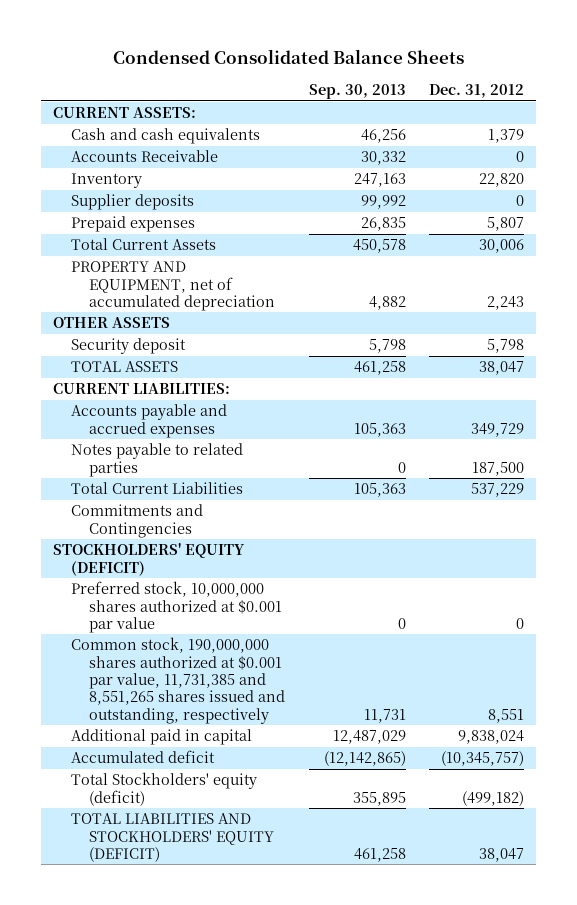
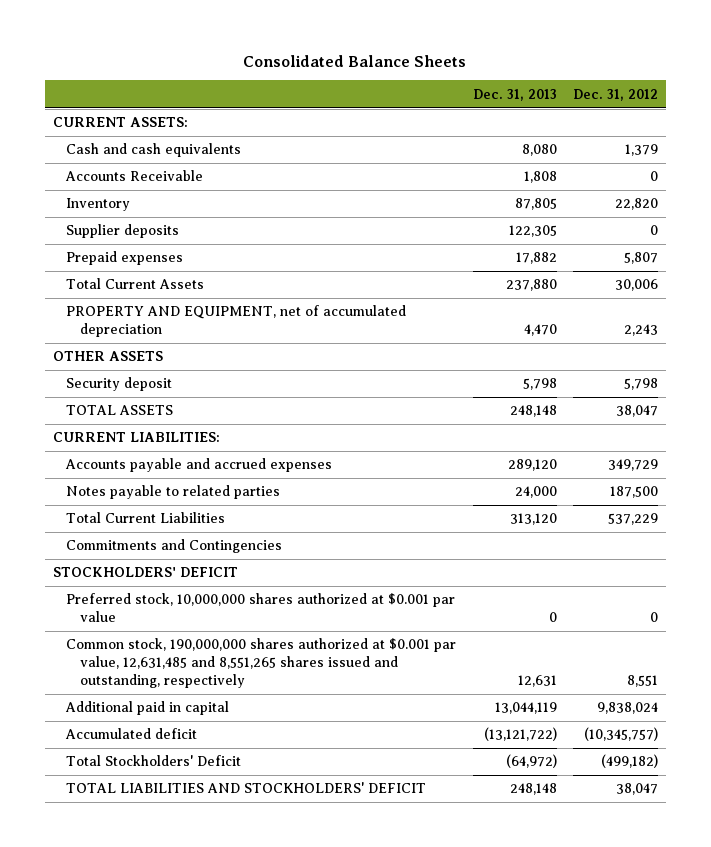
- Condensed Consolidated Balance Sheets
+ Consolidated Balance Sheets
- | Sep. 30, 2013 | Dec. 31, 2012
+ | Dec. 31, 2013 | Dec. 31, 2012
- STOCKHOLDERS' EQUITY (DEFICIT)
+ STOCKHOLDERS' DEFICIT
- Common stock, 190,000,000 shares authorized at $0.001 par value, 11,731,385 and 8,551,265 shares issued and outstanding, respectively | 11,731 | 8,551
+ Common stock, 190,000,000 shares authorized at $0.001 par value, 12,631,485 and 8,551,265 shares issued and outstanding, respectively | 12,631 | 8,551
- Total Stockholders' equity (deficit) | 355,895 | (499,182)
- TOTAL LIABILITIES AND STOCKHOLDERS' EQUITY (DEFICIT) | 461,258 | 38,047
+ Total Stockholders' Deficit | (64,972) | (499,182)
+ TOTAL LIABILITIES AND STOCKHOLDERS' DEFICIT | 248,148 | 38,047

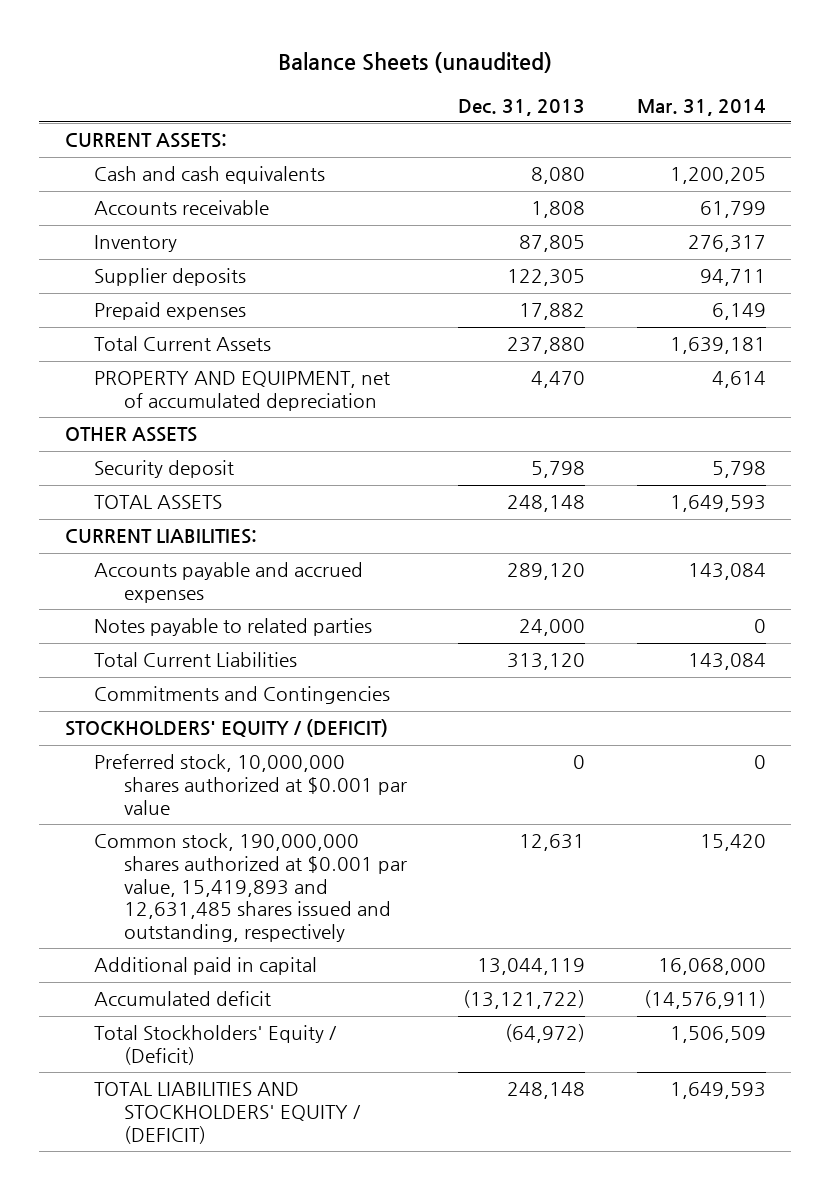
- Consolidated Balance Sheets
+ Balance Sheets (unaudited)
- | Dec. 31, 2013 | Dec. 31, 2012
+ | Dec. 31, 2013 | Mar. 31, 2014
- Accounts Receivable | 1,808 | 0
+ Accounts receivable | 1,808 | 61,799
- STOCKHOLDERS' DEFICIT
+ STOCKHOLDERS' EQUITY / (DEFICIT)
- Common stock, 190,000,000 shares authorized at $0.001 par value, 12,631,485 and 8,551,265 shares issued and outstanding, respectively | 12,631 | 8,551
+ Common stock, 190,000,000 shares authorized at $0.001 par value, 15,419,893 and 12,631,485 shares issued and outstanding, respectively | 12,631 | 15,420
- Total Stockholders' Deficit | (64,972) | (499,182)
- TOTAL LIABILITIES AND STOCKHOLDERS' DEFICIT | 248,148 | 38,047
+ Total Stockholders' Equity / (Deficit) | (64,972) | 1,506,509
+ TOTAL LIABILITIES AND STOCKHOLDERS' EQUITY / (DEFICIT) | 248,148 | 1,649,593

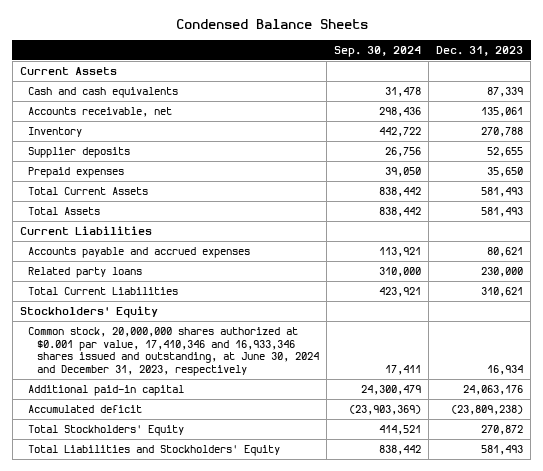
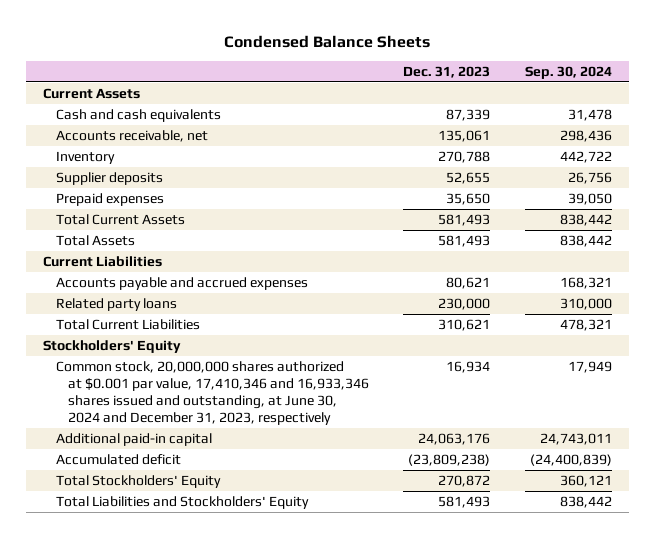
- | Sep. 30, 2024 | Dec. 31, 2023
+ | Dec. 31, 2023 | Sep. 30, 2024
- Accounts payable and accrued expenses | 113,921 | 80,621
+ Accounts payable and accrued expenses | 80,621 | 168,321
- Total Current Liabilities | 423,921 | 310,621
+ Total Current Liabilities | 310,621 | 478,321
- Common stock, 20,000,000 shares authorized at $0.001 par value, 17,410,346 and 16,933,346 shares issued and outstanding, at June 30, 2024 and December 31, 2023, respectively | 17,411 | 16,934
- Additional paid-in capital | 24,300,479 | 24,063,176
- Accumulated deficit | (23,903,369) | (23,809,238)
- Total Stockholders' Equity | 414,521 | 270,872
+ Common stock, 20,000,000 shares authorized at $0.001 par value, 17,410,346 and 16,933,346 shares issued and outstanding, at June 30, 2024 and December 31, 2023, respectively | 16,934 | 17,949
+ Additional paid-in capital | 24,063,176 | 24,743,011
+ Accumulated deficit | (23,809,238) | (24,400,839)
+ Total Stockholders' Equity | 270,872 | 360,121

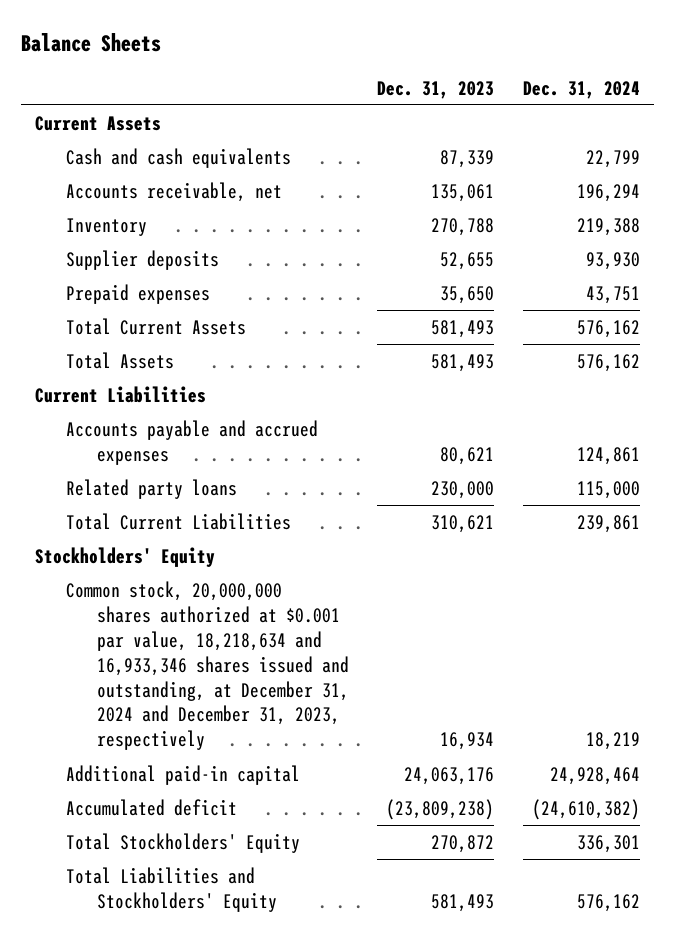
- Condensed Balance Sheets
+ Balance Sheets
- | Dec. 31, 2023 | Sep. 30, 2024
+ | Dec. 31, 2023 | Dec. 31, 2024
- Common stock, 20,000,000 shares authorized at $0.001 par value, 17,410,346 and 16,933,346 shares issued and outstanding, at June 30, 2024 and December 31, 2023, respectively | 16,934 | 17,949
+ Common stock, 20,000,000 shares authorized at $0.001 par value, 18,218,634 and 16,933,346 shares issued and outstanding, at December 31, 2024 and December 31, 2023, respectively | 16,934 | 18,219

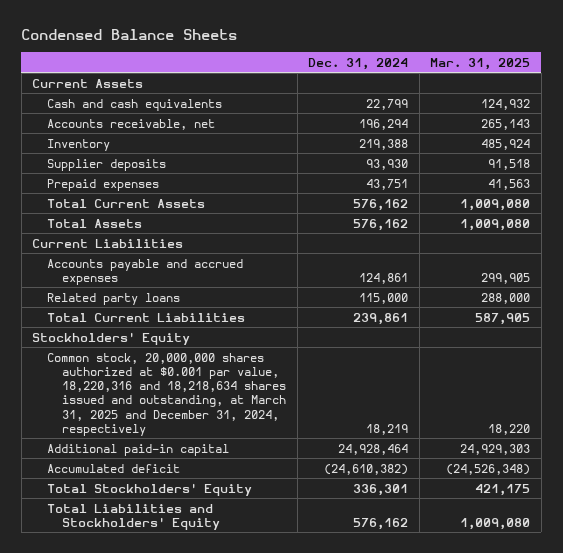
- Balance Sheets
+ Condensed Balance Sheets
- | Dec. 31, 2023 | Dec. 31, 2024
+ | Dec. 31, 2024 | Mar. 31, 2025
- Common stock, 20,000,000 shares authorized at $0.001 par value, 18,218,634 and 16,933,346 shares issued and outstanding, at December 31, 2024 and December 31, 2023, respectively | 16,934 | 18,219
+ Common stock, 20,000,000 shares authorized at $0.001 par value, 18,220,316 and 18,218,634 shares issued and outstanding, at March 31, 2025 and December 31, 2024, respectively | 18,219 | 18,220

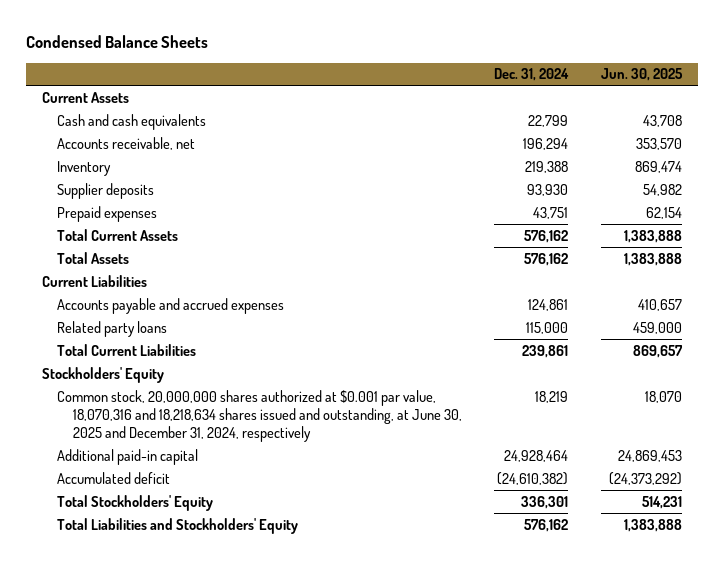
- | Dec. 31, 2024 | Mar. 31, 2025
+ | Dec. 31, 2024 | Jun. 30, 2025
- Common stock, 20,000,000 shares authorized at $0.001 par value, 18,220,316 and 18,218,634 shares issued and outstanding, at March 31, 2025 and December 31, 2024, respectively | 18,219 | 18,220
+ Common stock, 20,000,000 shares authorized at $0.001 par value, 18,070,316 and 18,218,634 shares issued and outstanding, at June 30, 2025 and December 31, 2024, respectively | 18,219 | 18,070

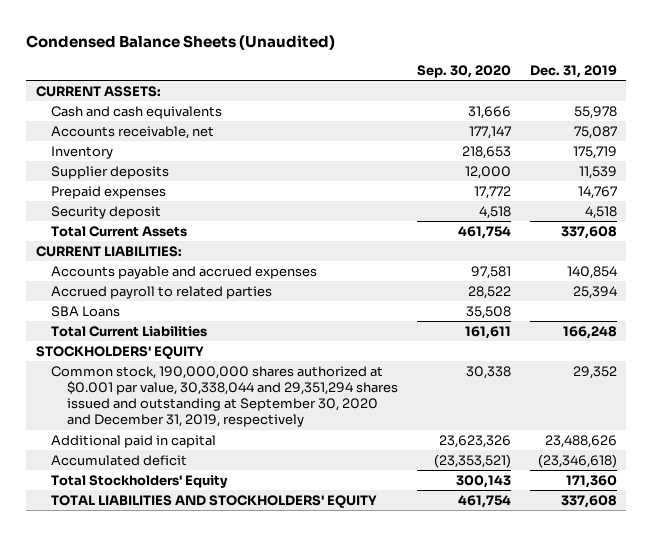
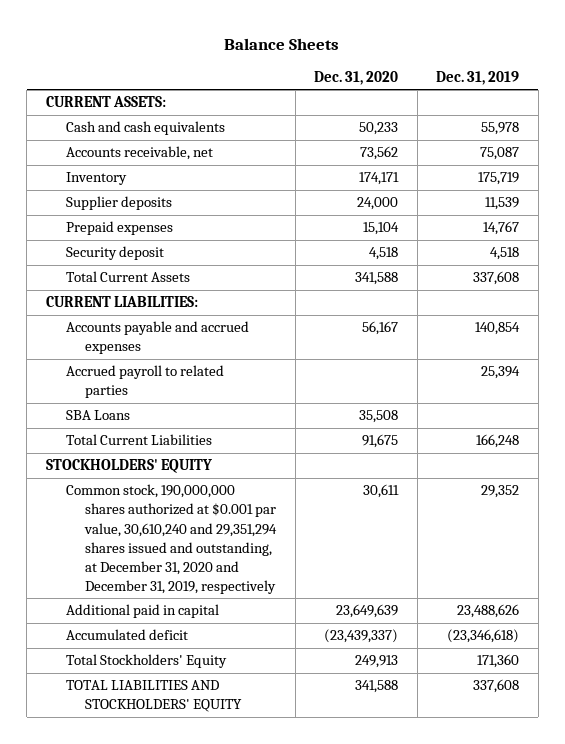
- Condensed Balance Sheets (Unaudited)
+ Balance Sheets
- | Sep. 30, 2020 | Dec. 31, 2019
+ | Dec. 31, 2020 | Dec. 31, 2019
- Common stock, 190,000,000 shares authorized at $0.001 par value, 30,338,044 and 29,351,294 shares issued and outstanding at September 30, 2020 and December 31, 2019, respectively | 30,338 | 29,352
+ Common stock, 190,000,000 shares authorized at $0.001 par value, 30,610,240 and 29,351,294 shares issued and outstanding, at December 31, 2020 and December 31, 2019, respectively | 30,611 | 29,352

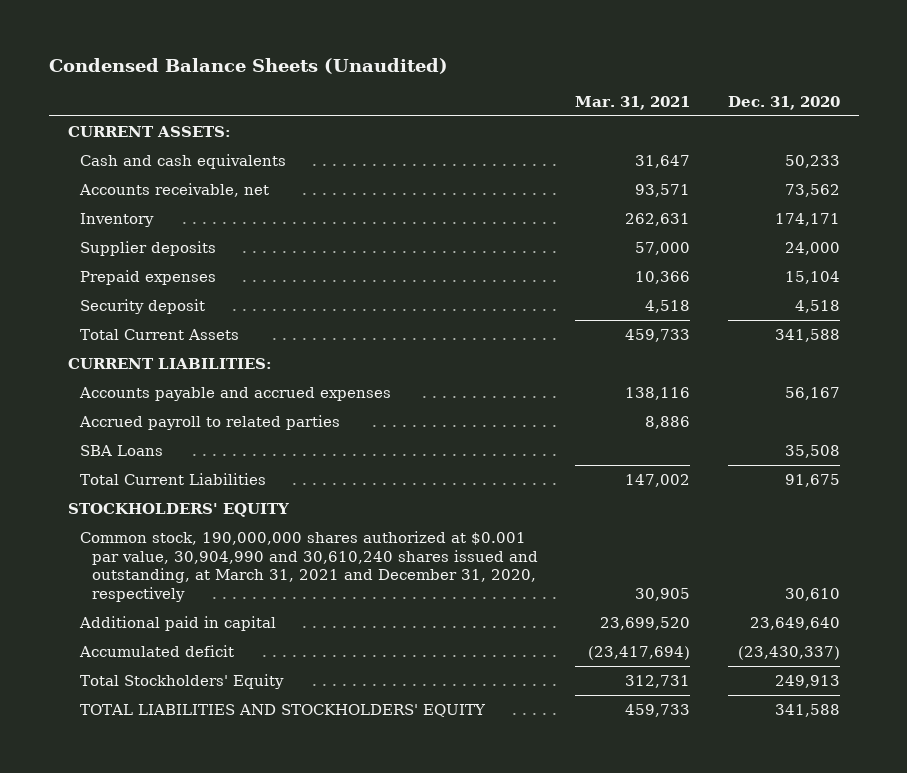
- Balance Sheets
+ Condensed Balance Sheets (Unaudited)
- | Dec. 31, 2020 | Dec. 31, 2019
+ | Mar. 31, 2021 | Dec. 31, 2020
- Common stock, 190,000,000 shares authorized at $0.001 par value, 30,610,240 and 29,351,294 shares issued and outstanding, at December 31, 2020 and December 31, 2019, respectively | 30,611 | 29,352
- Additional paid in capital | 23,649,639 | 23,488,626
- Accumulated deficit | (23,439,337) | (23,346,618)
+ Common stock, 190,000,000 shares authorized at $0.001 par value, 30,904,990 and 30,610,240 shares issued and outstanding, at March 31, 2021 and December 31, 2020, respectively | 30,905 | 30,610
+ Additional paid in capital | 23,699,520 | 23,649,640
+ Accumulated deficit | (23,417,694) | (23,430,337)

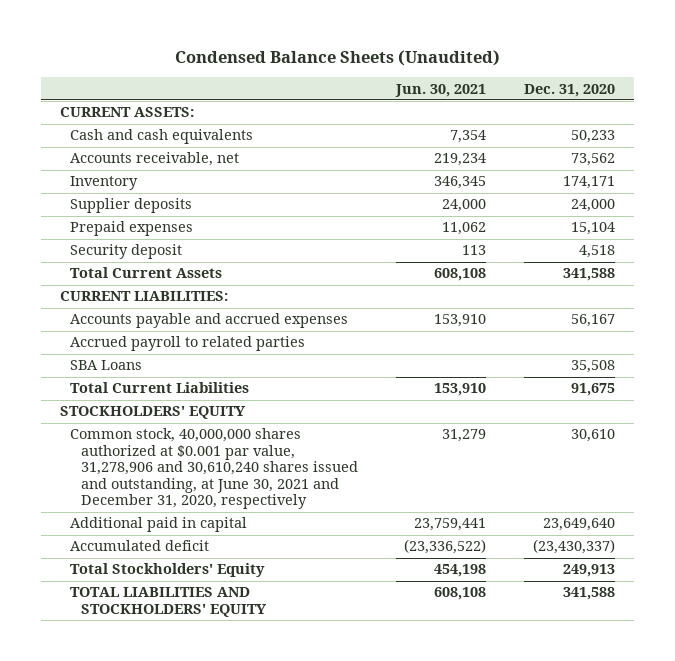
- | Mar. 31, 2021 | Dec. 31, 2020
+ | Jun. 30, 2021 | Dec. 31, 2020
- Common stock, 190,000,000 shares authorized at $0.001 par value, 30,904,990 and 30,610,240 shares issued and outstanding, at March 31, 2021 and December 31, 2020, respectively | 30,905 | 30,610
+ Common stock, 40,000,000 shares authorized at $0.001 par value, 31,278,906 and 30,610,240 shares issued and outstanding, at June 30, 2021 and December 31, 2020, respectively | 31,279 | 30,610

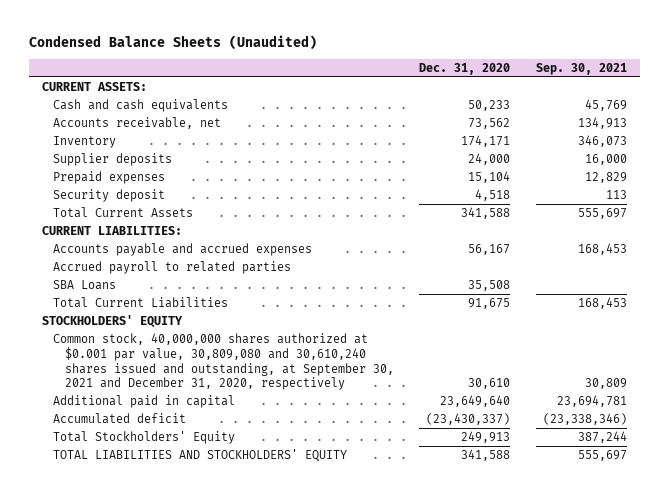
- | Jun. 30, 2021 | Dec. 31, 2020
+ | Dec. 31, 2020 | Sep. 30, 2021
- Common stock, 40,000,000 shares authorized at $0.001 par value, 31,278,906 and 30,610,240 shares issued and outstanding, at June 30, 2021 and December 31, 2020, respectively | 31,279 | 30,610
+ Common stock, 40,000,000 shares authorized at $0.001 par value, 30,809,080 and 30,610,240 shares issued and outstanding, at September 30, 2021 and December 31, 2020, respectively | 30,610 | 30,809

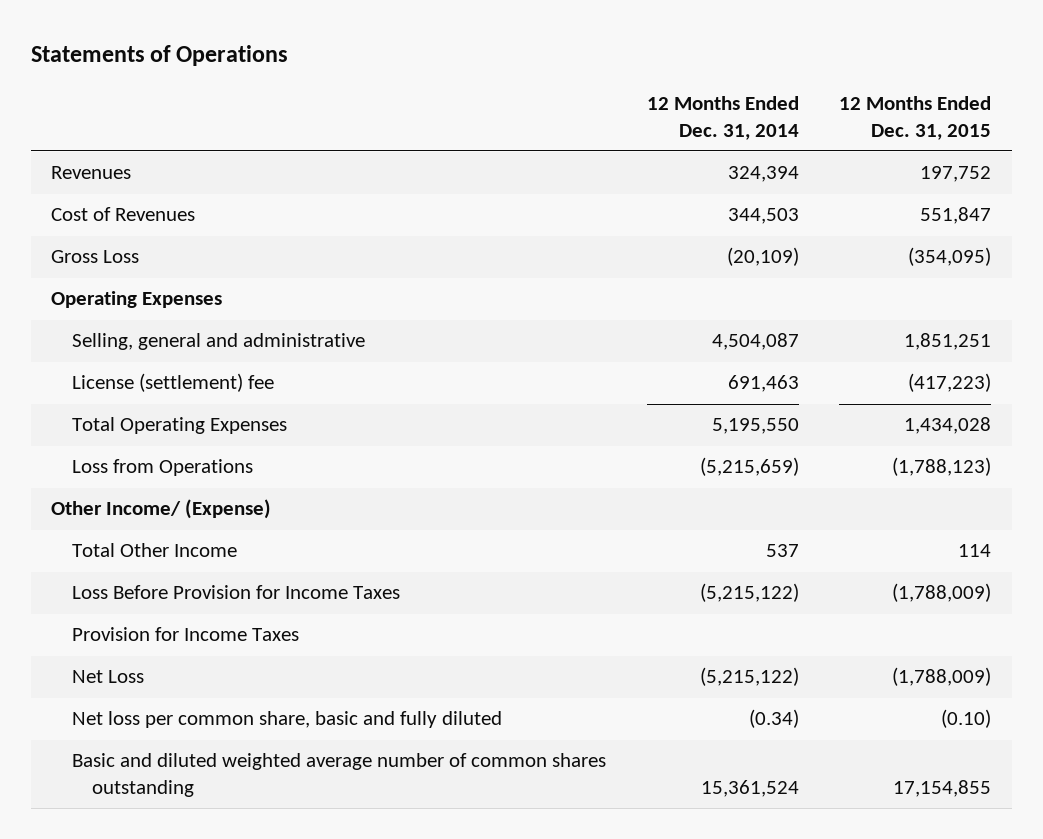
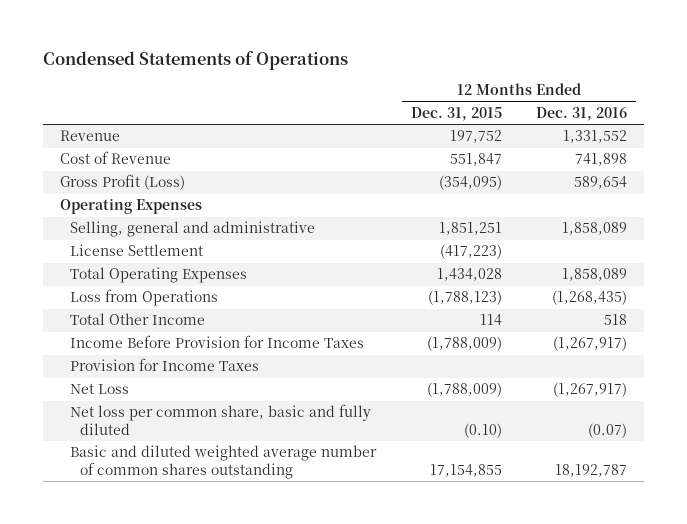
- Statements of Operations
+ Condensed Statements of Operations
- | 12 Months Ended Dec. 31, 2014 | 12 Months Ended Dec. 31, 2015
+ | 12 Months Ended Dec. 31, 2015 | 12 Months Ended Dec. 31, 2016
- Revenues | 324,394 | 197,752
- Cost of Revenues | 344,503 | 551,847
- Gross Loss | (20,109) | (354,095)
+ Revenue | 197,752 | 1,331,552
+ Cost of Revenue | 551,847 | 741,898
+ Gross Profit (Loss) | (354,095) | 589,654
- License (settlement) fee | 691,463 | (417,223)
+ License Settlement | (417,223) |
- Other Income/ (Expense)
- Loss Before Provision for Income Taxes | (5,215,122) | (1,788,009)
+ Income Before Provision for Income Taxes | (1,788,009) | (1,267,917)

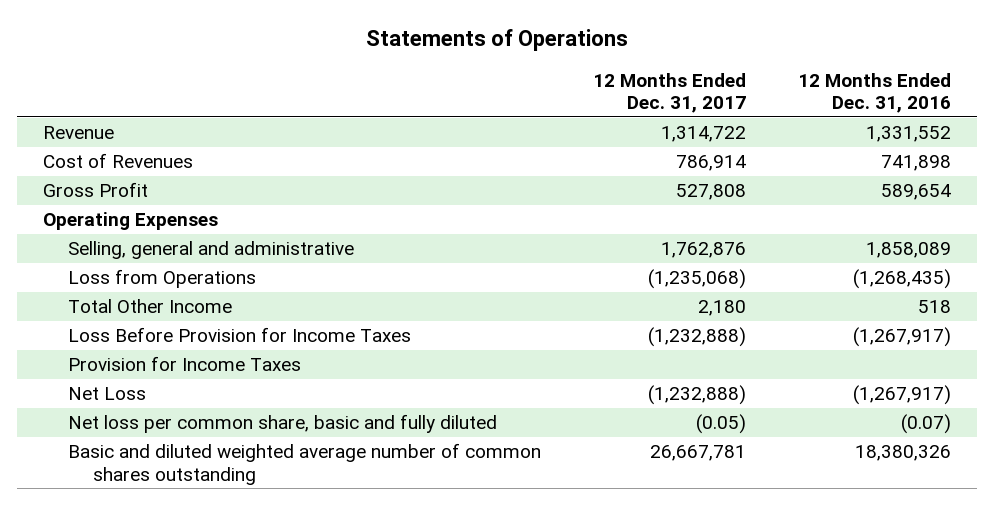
- Condensed Statements of Operations
+ Statements of Operations
- | 12 Months Ended Dec. 31, 2015 | 12 Months Ended Dec. 31, 2016
+ | 12 Months Ended Dec. 31, 2017 | 12 Months Ended Dec. 31, 2016
- Cost of Revenue | 551,847 | 741,898
- Gross Profit (Loss) | (354,095) | 589,654
+ Cost of Revenues | 786,914 | 741,898
+ Gross Profit | 527,808 | 589,654
- License Settlement | (417,223) |
- Total Operating Expenses | 1,434,028 | 1,858,089
- Income Before Provision for Income Taxes | (1,788,009) | (1,267,917)
+ Loss Before Provision for Income Taxes | (1,232,888) | (1,267,917)
- Basic and diluted weighted average number of common shares outstanding | 17,154,855 | 18,192,787
+ Basic and diluted weighted average number of common shares outstanding | 26,667,781 | 18,380,326

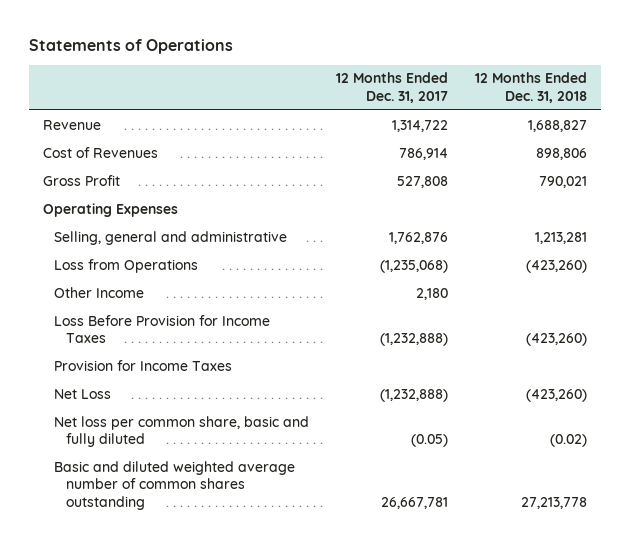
- | 12 Months Ended Dec. 31, 2017 | 12 Months Ended Dec. 31, 2016
+ | 12 Months Ended Dec. 31, 2017 | 12 Months Ended Dec. 31, 2018
- Total Other Income | 2,180 | 518
+ Other Income | 2,180 |

